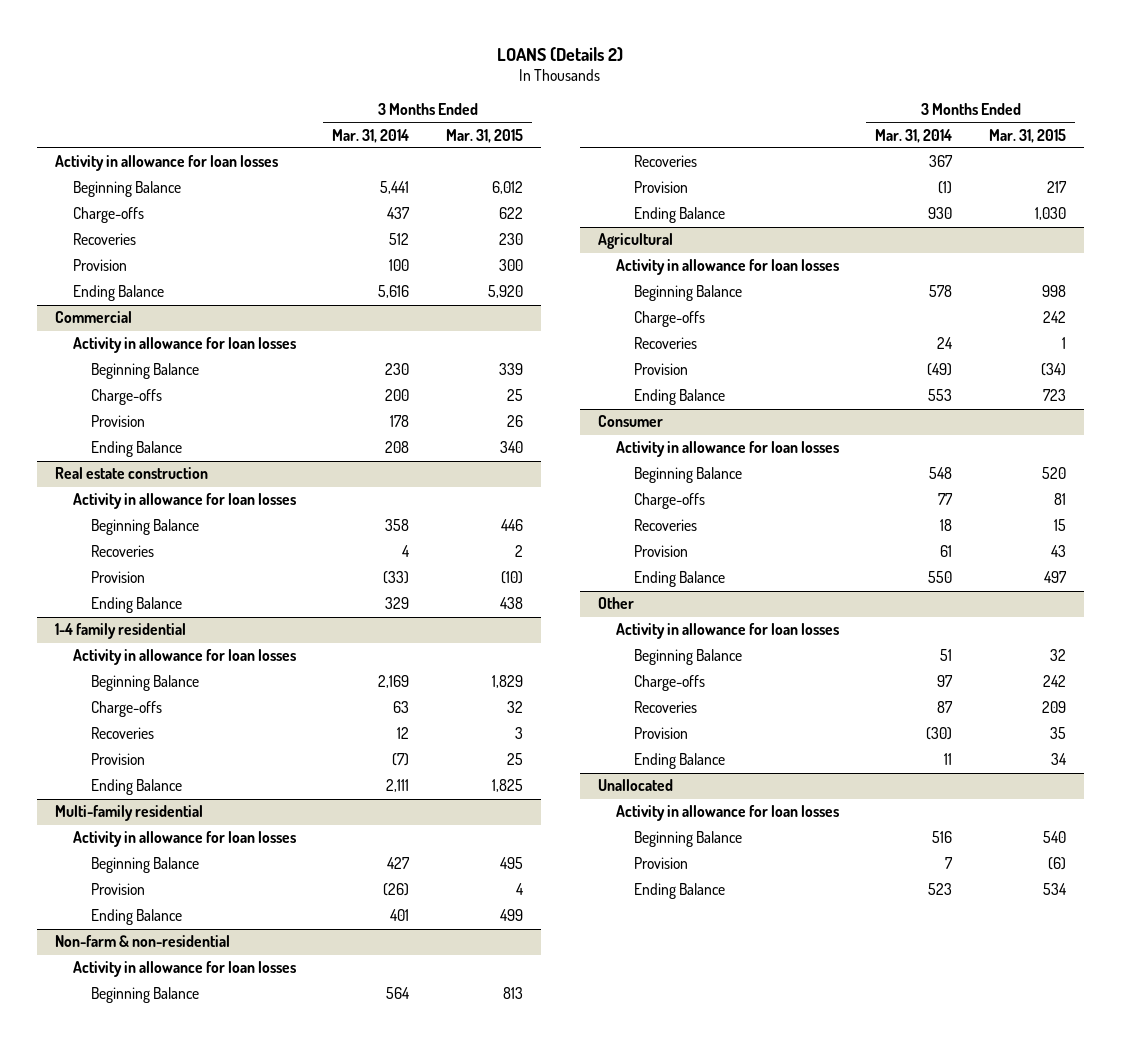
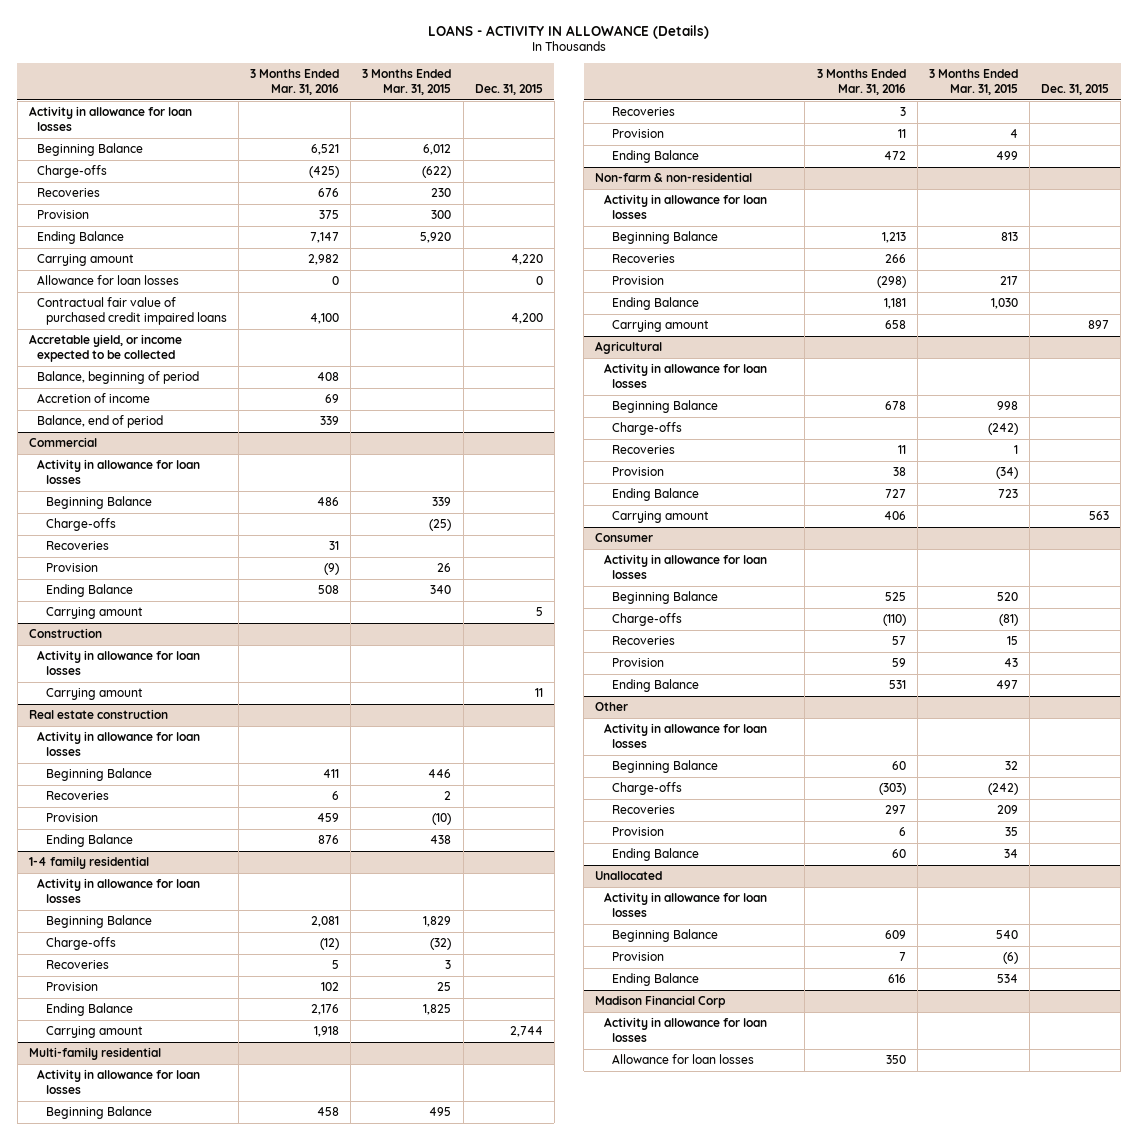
- LOANS (Details 2)
+ LOANS - ACTIVITY IN ALLOWANCE (Details)
- | 3 Months Ended Mar. 31, 2014 | 3 Months Ended Mar. 31, 2015
+ | 3 Months Ended Mar. 31, 2016 | 3 Months Ended Mar. 31, 2015 | Dec. 31, 2015
- Charge-offs | 437 | 622
+ Charge-offs | (425) | (622) |
+ Carrying amount | 2,982 | | 4,220
+ Allowance for loan losses | 0 | | 0
+ Contractual fair value of purchased credit impaired loans | 4,100 | | 4,200
+ Accretable yield, or income expected to be collected
+ Balance, beginning of period | 408 | |
+ Accretion of income | 69 | |
+ Balance, end of period | 339 | |
@ Commercial
- Charge-offs | 200 | 25
+ Charge-offs | | (25) |
+ Recoveries | 31 | |
+ Carrying amount | | | 5
+ Construction
+ Activity in allowance for loan losses
+ Carrying amount | | | 11
@ 1-4 family residential
- Charge-offs | 63 | 32
+ Charge-offs | (12) | (32) |
+ Carrying amount | 1,918 | | 2,744
@ Multi-family residential
+ Recoveries | 3 | |
@ Non-farm & non-residential
+ Carrying amount | 658 | | 897
@ Agricultural
- Charge-offs | | 242
+ Charge-offs | | (242) |
+ Carrying amount | 406 | | 563
@ Consumer
- Charge-offs | 77 | 81
+ Charge-offs | (110) | (81) |
@ Other
- Charge-offs | 97 | 242
+ Charge-offs | (303) | (242) |
+ Madison Financial Corp
+ Activity in allowance for loan losses
+ Allowance for loan losses | 350 | |

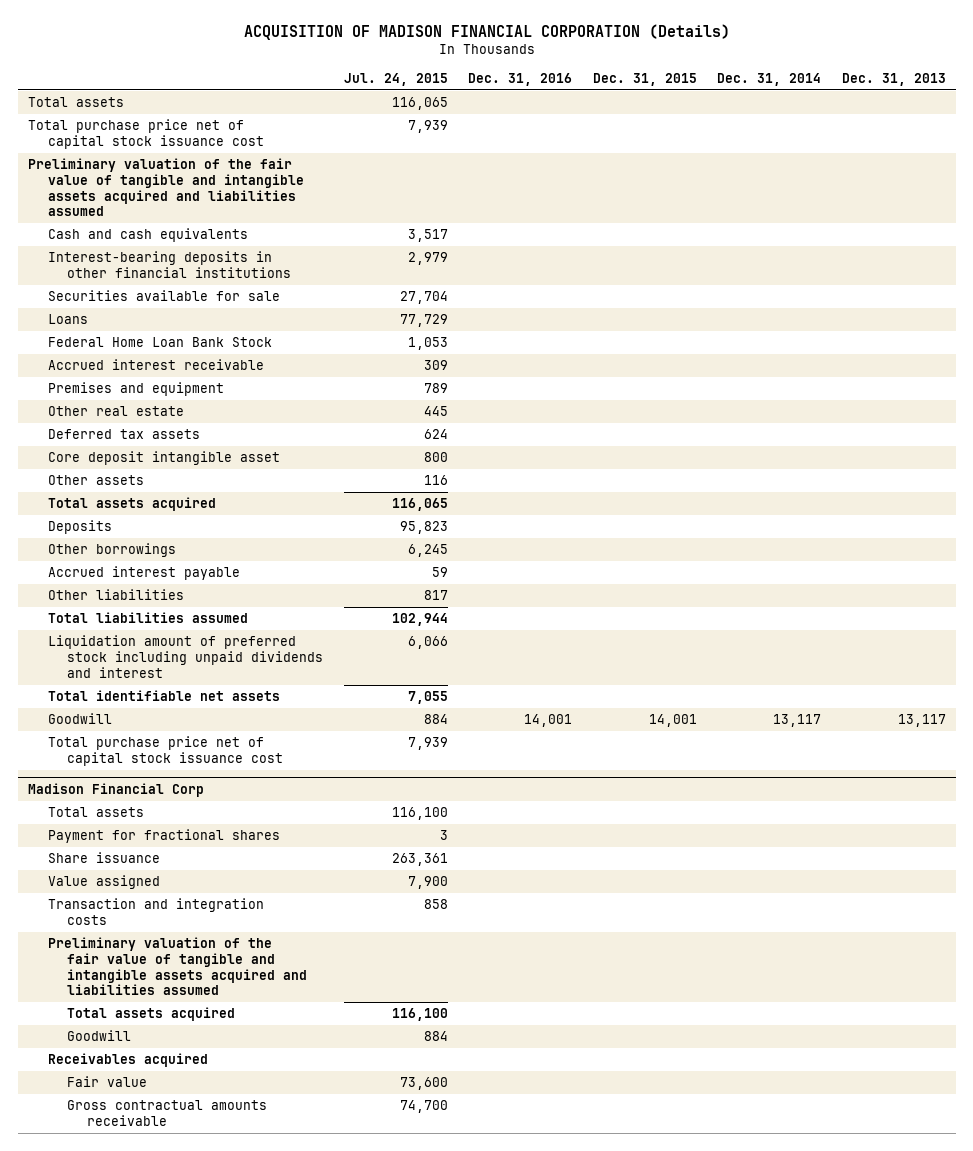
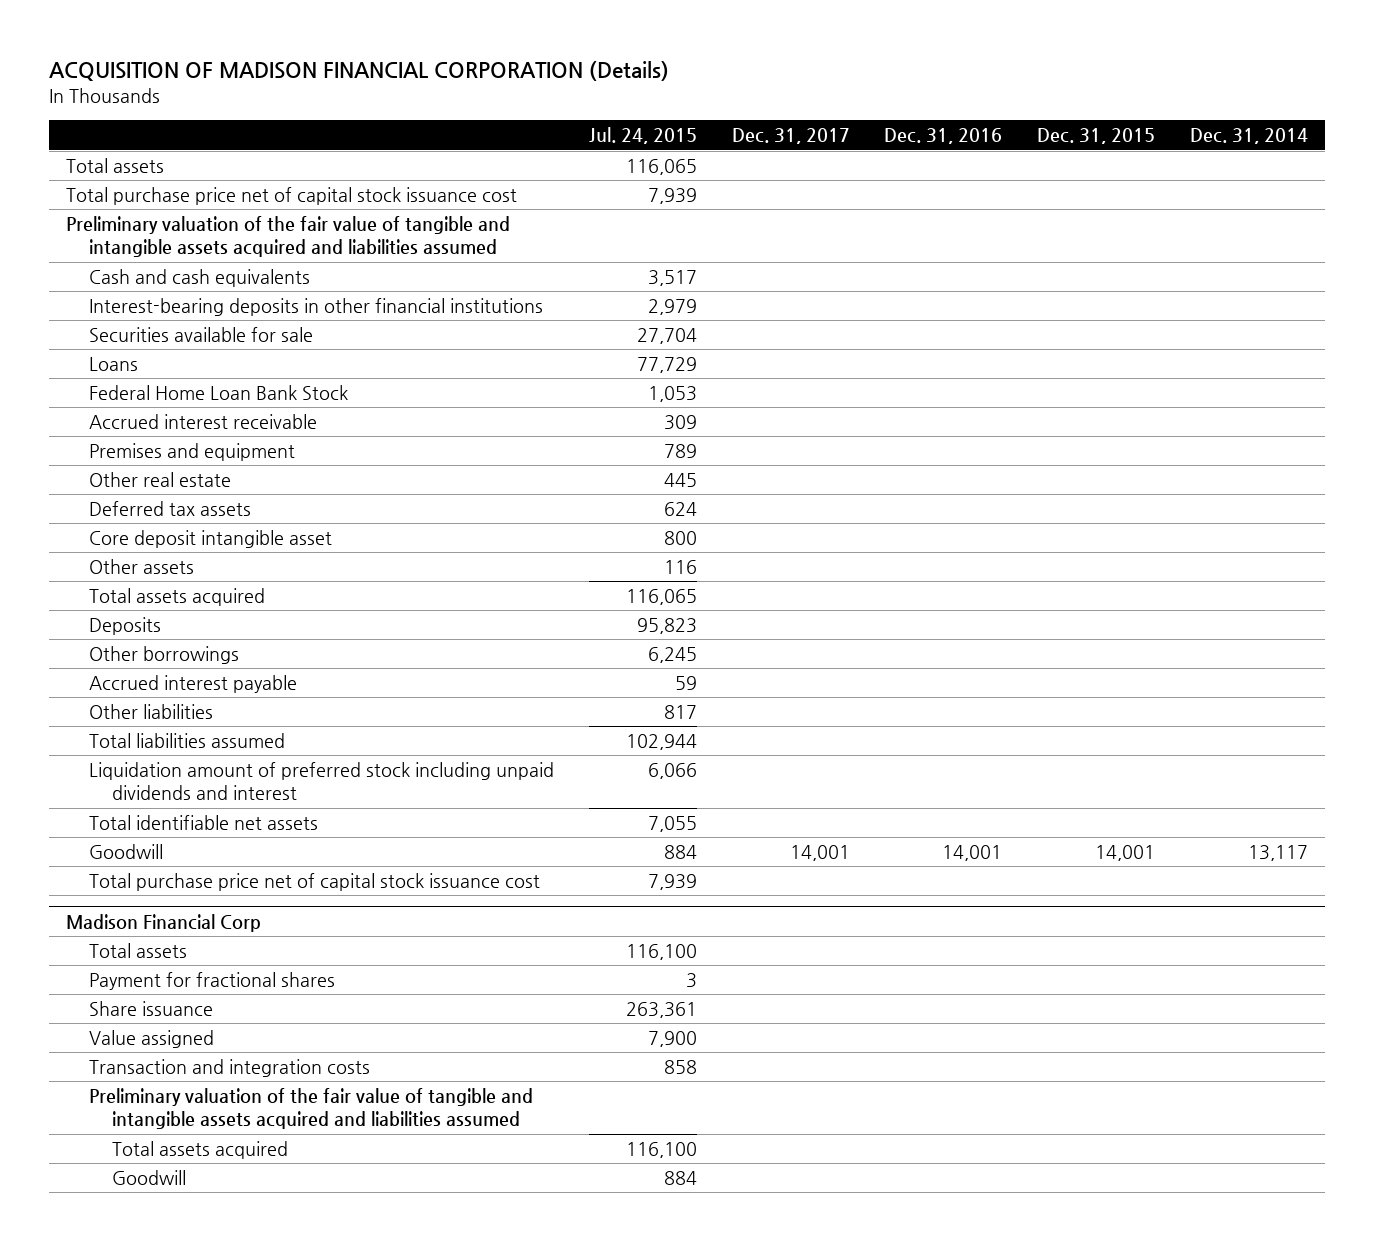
- | Jul. 24, 2015 | Dec. 31, 2016 | Dec. 31, 2015 | Dec. 31, 2014 | Dec. 31, 2013
+ | Jul. 24, 2015 | Dec. 31, 2017 | Dec. 31, 2016 | Dec. 31, 2015 | Dec. 31, 2014
@ Madison Financial Corp
- Receivables acquired
- Fair value | 73,600 | | | |
- Gross contractual amounts receivable | 74,700 | | | |

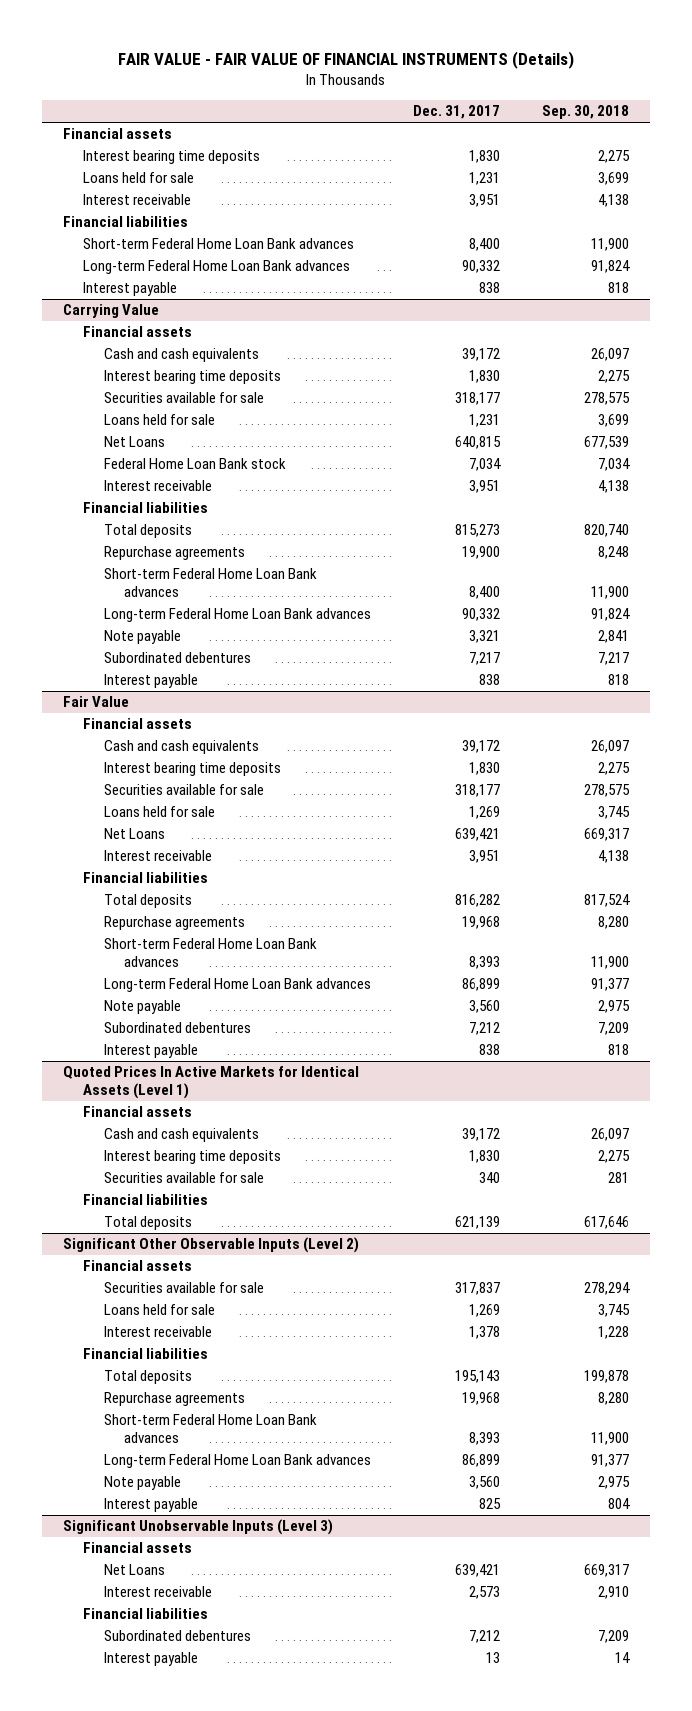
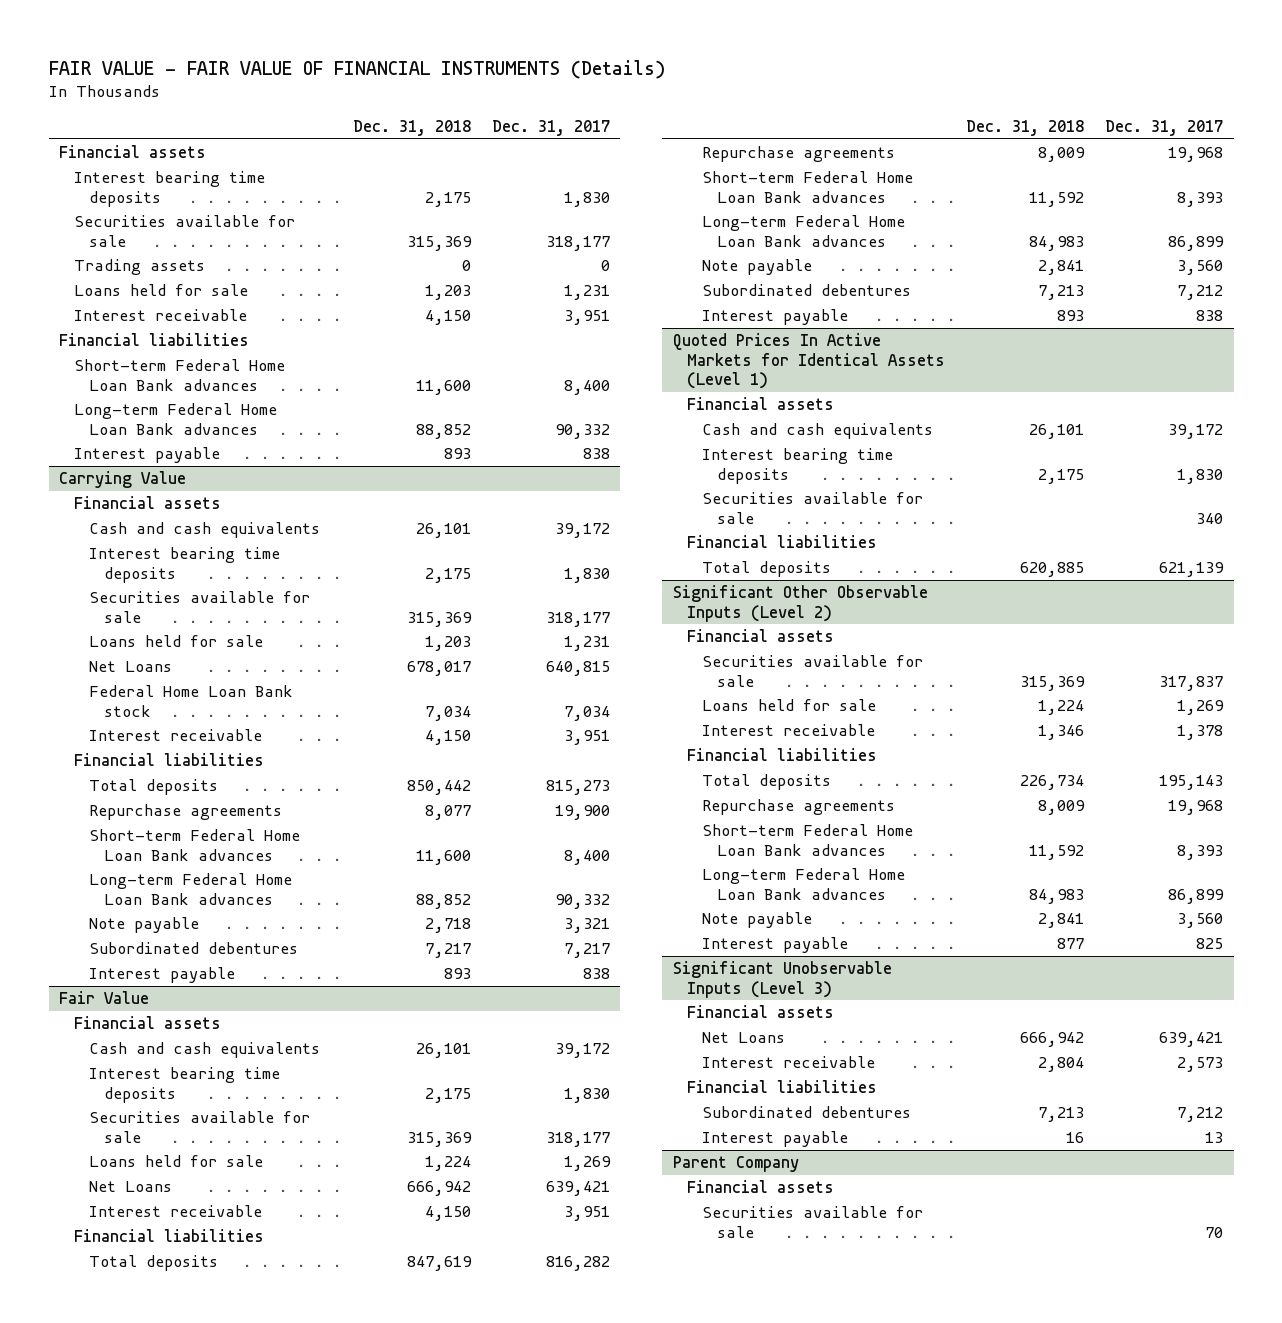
- | Dec. 31, 2017 | Sep. 30, 2018
+ | Dec. 31, 2018 | Dec. 31, 2017
+ Securities available for sale | 315,369 | 318,177
+ Trading assets | 0 | 0
+ Parent Company
+ Financial assets
+ Securities available for sale | | 70

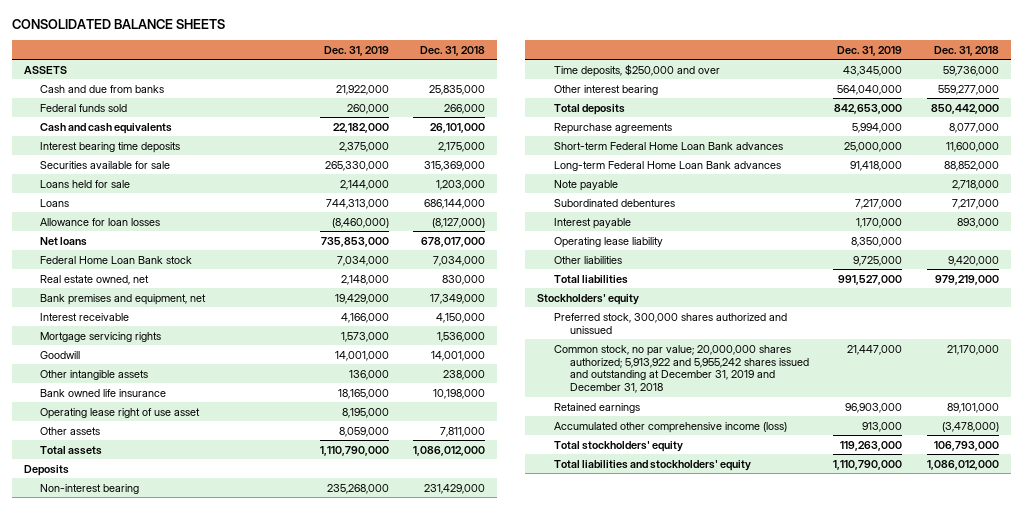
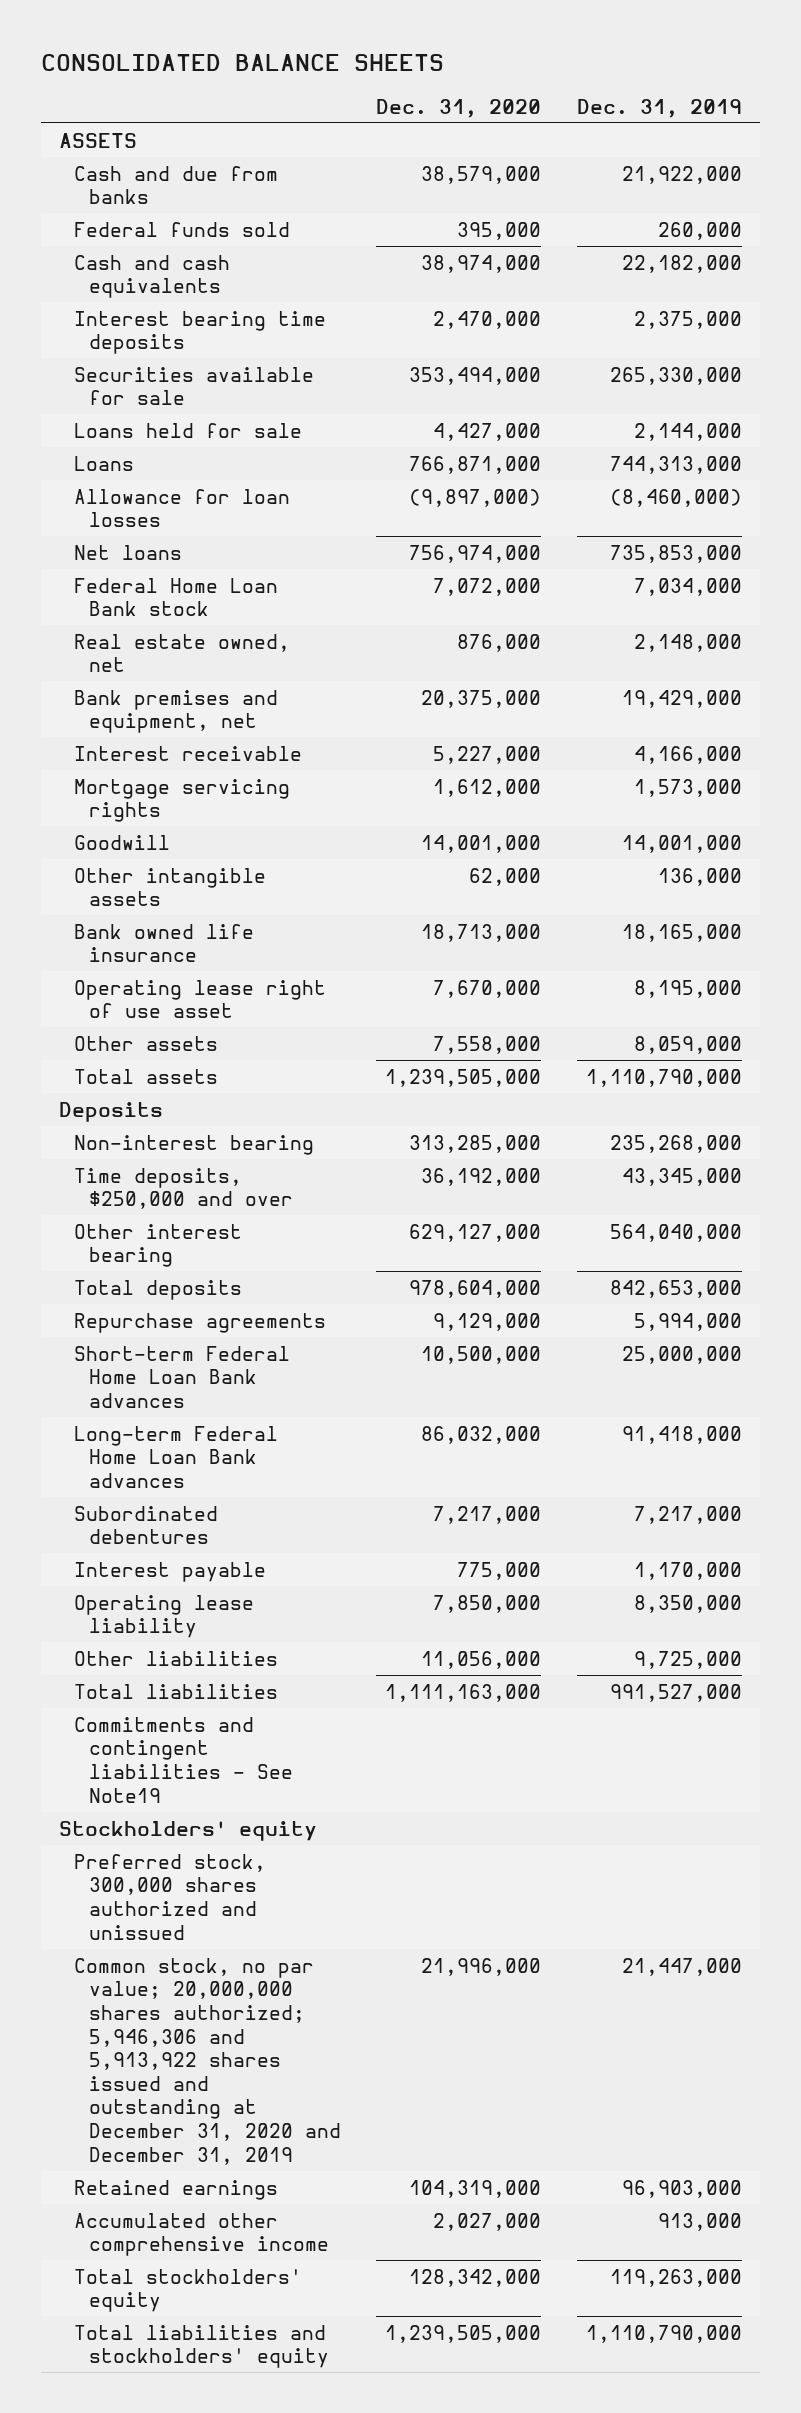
- | Dec. 31, 2019 | Dec. 31, 2018
+ | Dec. 31, 2020 | Dec. 31, 2019
- Note payable | | 2,718,000
+ Commitments and contingent liabilities - See Note19
- Common stock, no par value; 20,000,000 shares authorized; 5,913,922 and 5,955,242 shares issued and outstanding at December 31, 2019 and December 31, 2018 | 21,447,000 | 21,170,000
+ Common stock, no par value; 20,000,000 shares authorized; 5,946,306 and 5,913,922 shares issued and outstanding at December 31, 2020 and December 31, 2019 | 21,996,000 | 21,447,000
- Accumulated other comprehensive income (loss) | 913,000 | (3,478,000)
+ Accumulated other comprehensive income | 2,027,000 | 913,000

